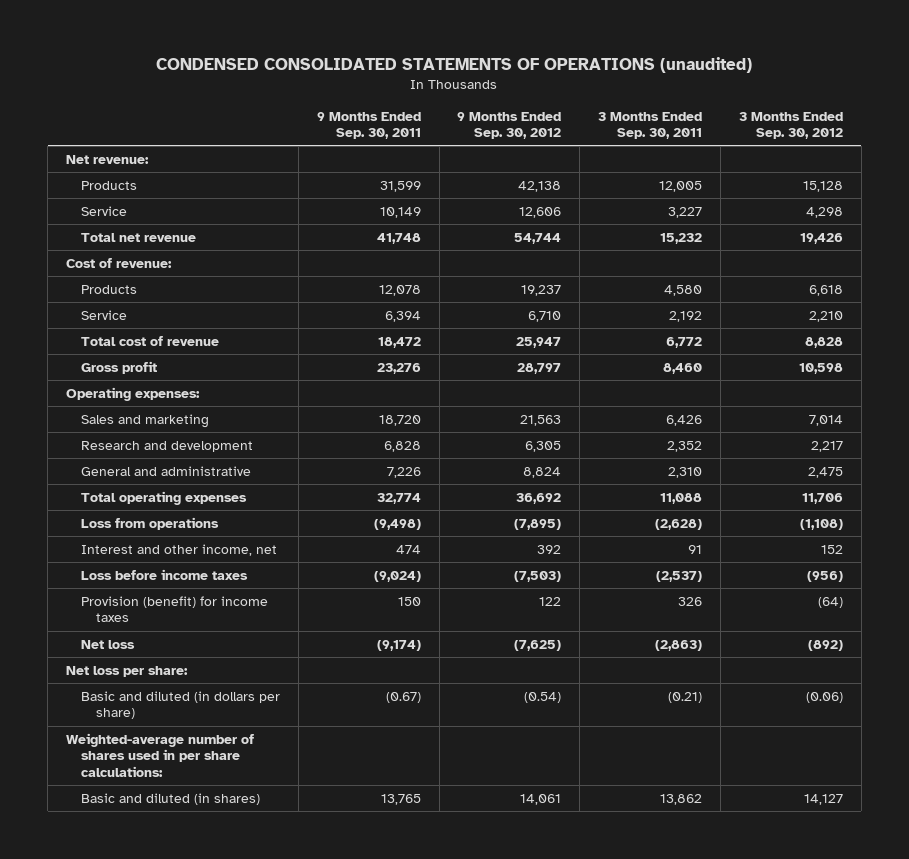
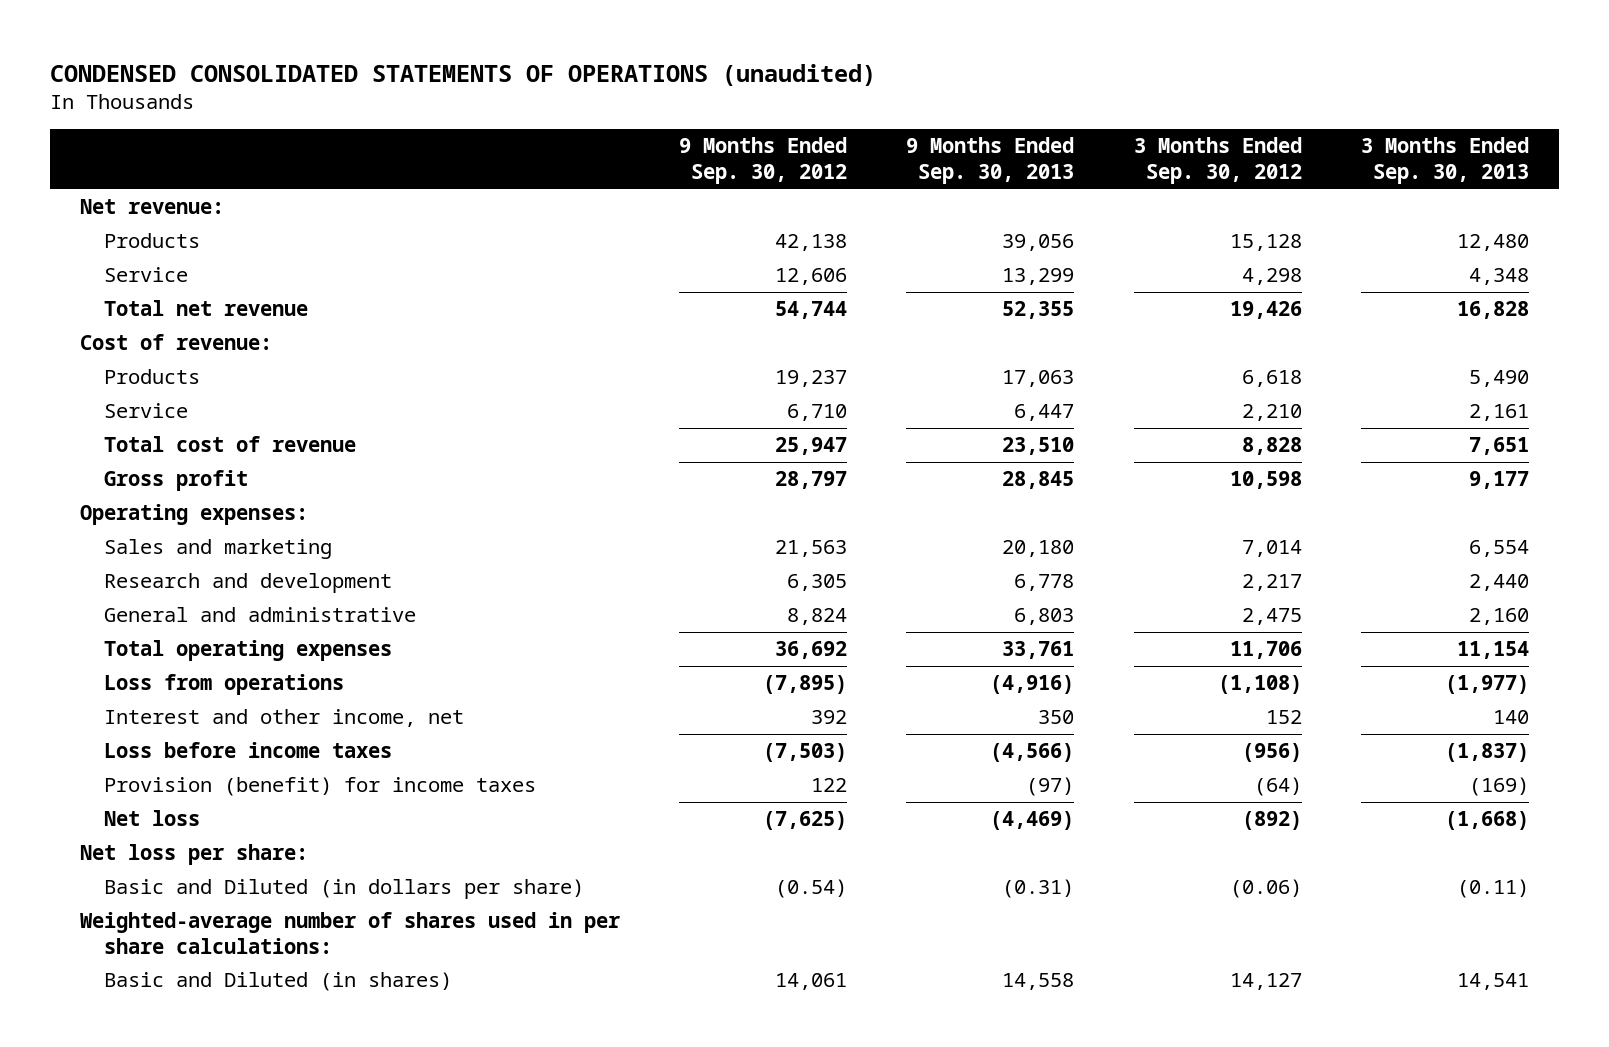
- | 9 Months Ended Sep. 30, 2011 | 9 Months Ended Sep. 30, 2012 | 3 Months Ended Sep. 30, 2011 | 3 Months Ended Sep. 30, 2012
+ | 9 Months Ended Sep. 30, 2012 | 9 Months Ended Sep. 30, 2013 | 3 Months Ended Sep. 30, 2012 | 3 Months Ended Sep. 30, 2013
- Basic and diluted (in dollars per share) | (0.67) | (0.54) | (0.21) | (0.06)
+ Basic and Diluted (in dollars per share) | (0.54) | (0.31) | (0.06) | (0.11)
- Basic and diluted (in shares) | 13,765 | 14,061 | 13,862 | 14,127
+ Basic and Diluted (in shares) | 14,061 | 14,558 | 14,127 | 14,541

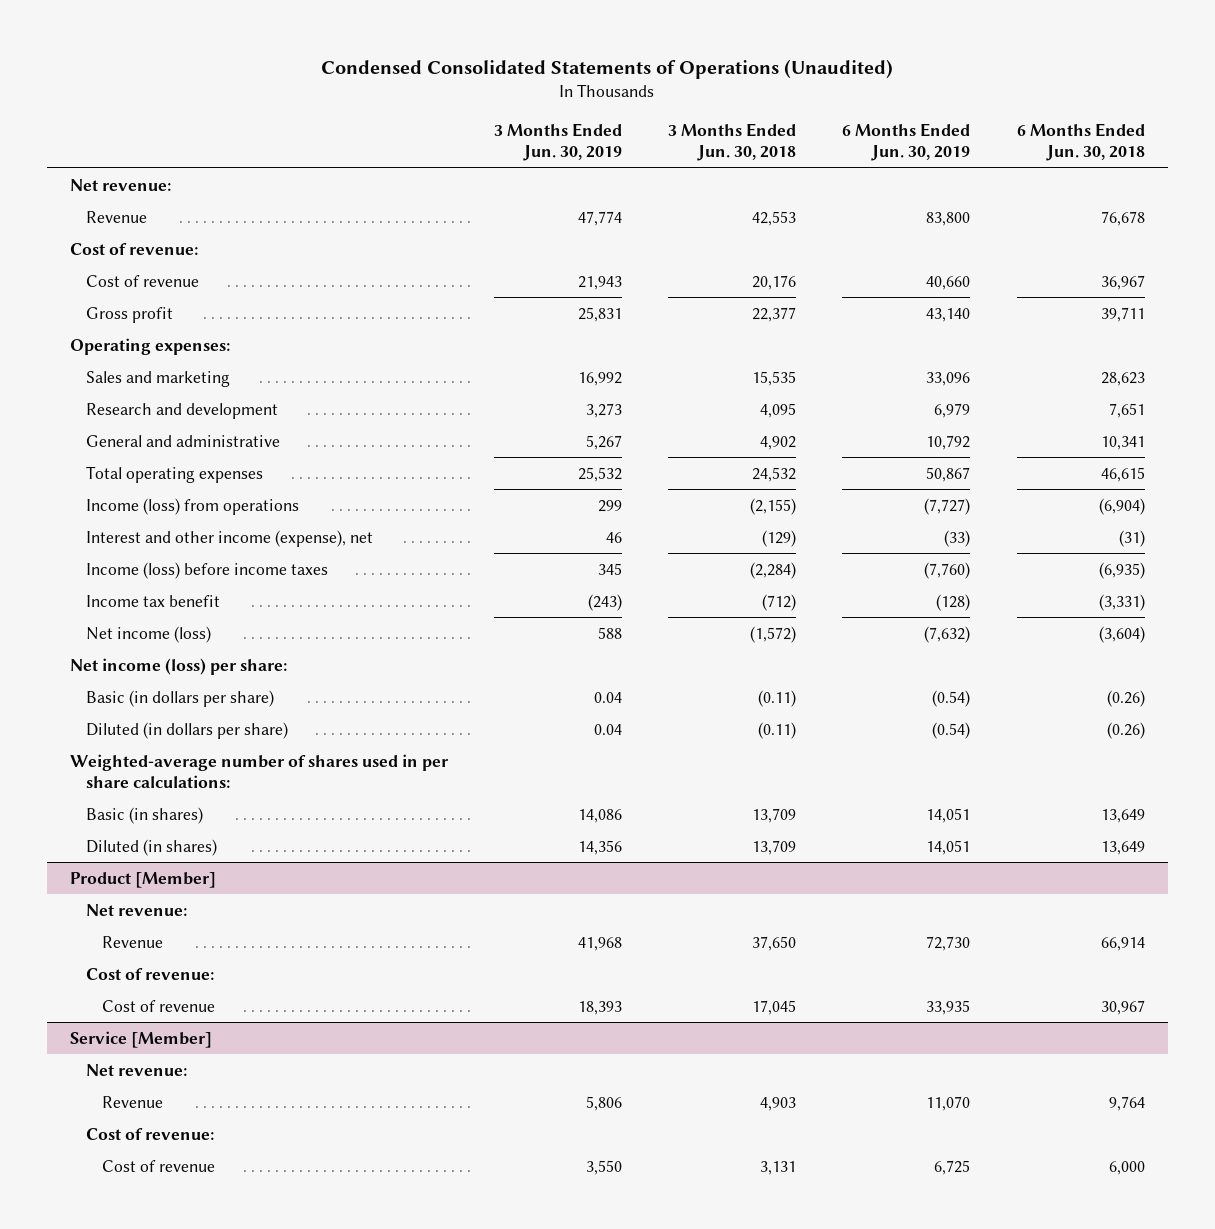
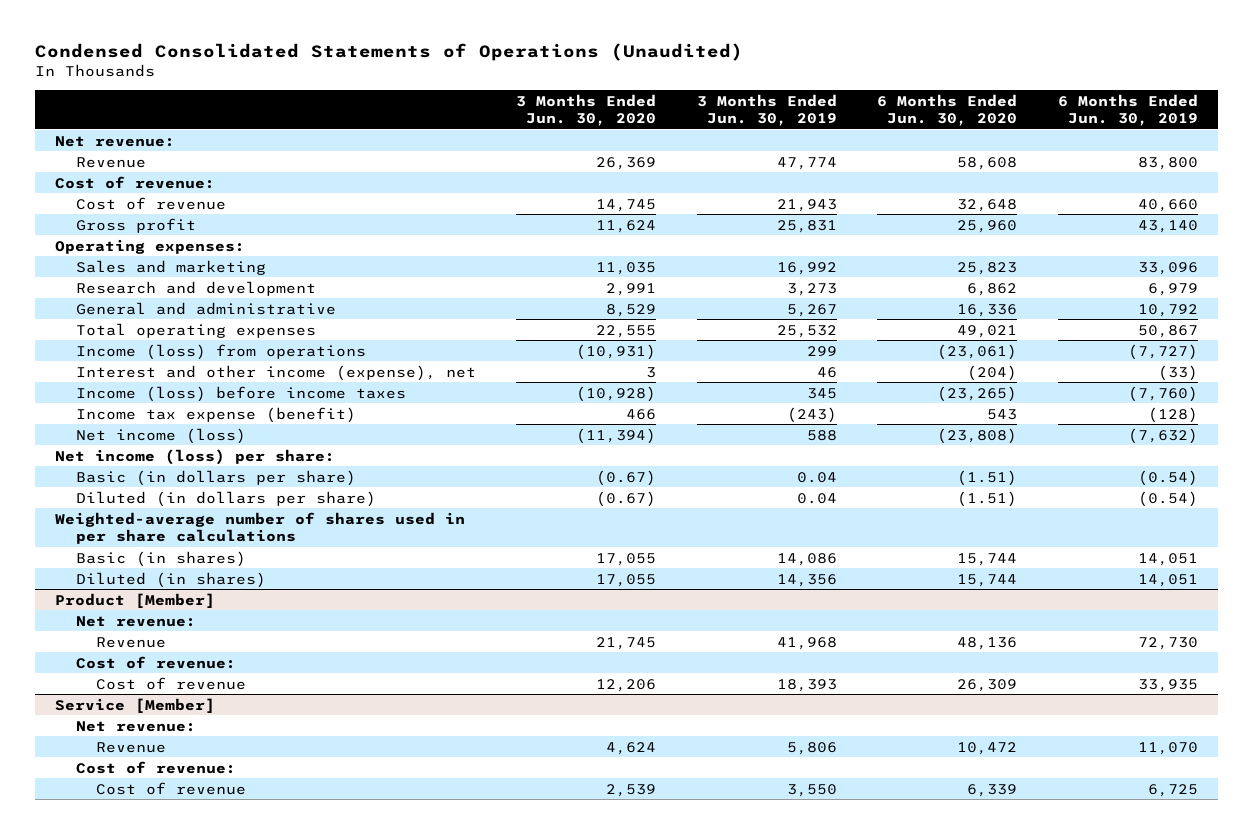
- | 3 Months Ended Jun. 30, 2019 | 3 Months Ended Jun. 30, 2018 | 6 Months Ended Jun. 30, 2019 | 6 Months Ended Jun. 30, 2018
+ | 3 Months Ended Jun. 30, 2020 | 3 Months Ended Jun. 30, 2019 | 6 Months Ended Jun. 30, 2020 | 6 Months Ended Jun. 30, 2019
- Income tax benefit | (243) | (712) | (128) | (3,331)
+ Income tax expense (benefit) | 466 | (243) | 543 | (128)
- Weighted-average number of shares used in per share calculations:
+ Weighted-average number of shares used in per share calculations

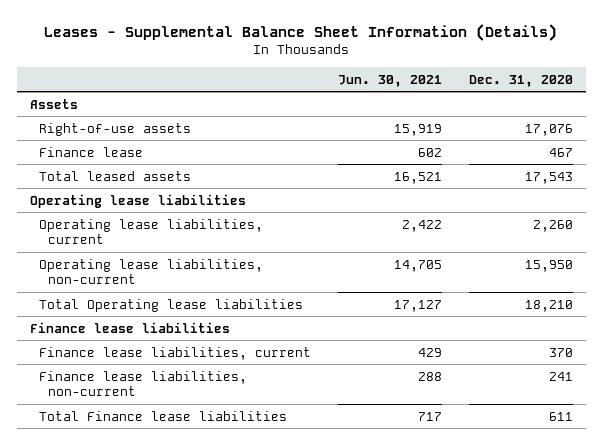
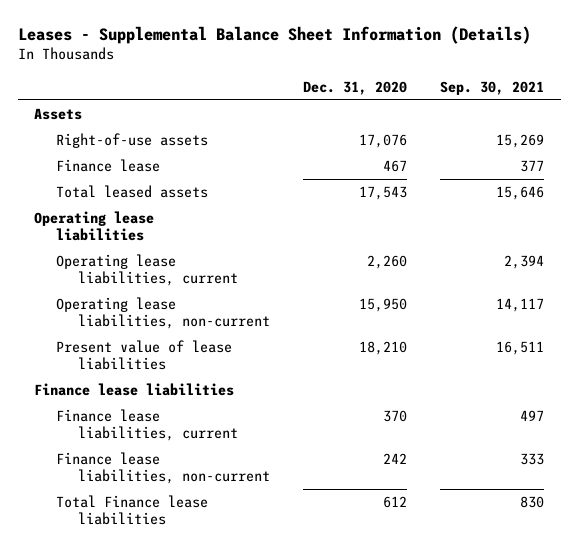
- | Jun. 30, 2021 | Dec. 31, 2020
+ | Dec. 31, 2020 | Sep. 30, 2021
- Total Operating lease liabilities | 17,127 | 18,210
+ Present value of lease liabilities | 18,210 | 16,511
- Finance lease liabilities, non-current | 288 | 241
- Total Finance lease liabilities | 717 | 611
+ Finance lease liabilities, non-current | 242 | 333
+ Total Finance lease liabilities | 612 | 830

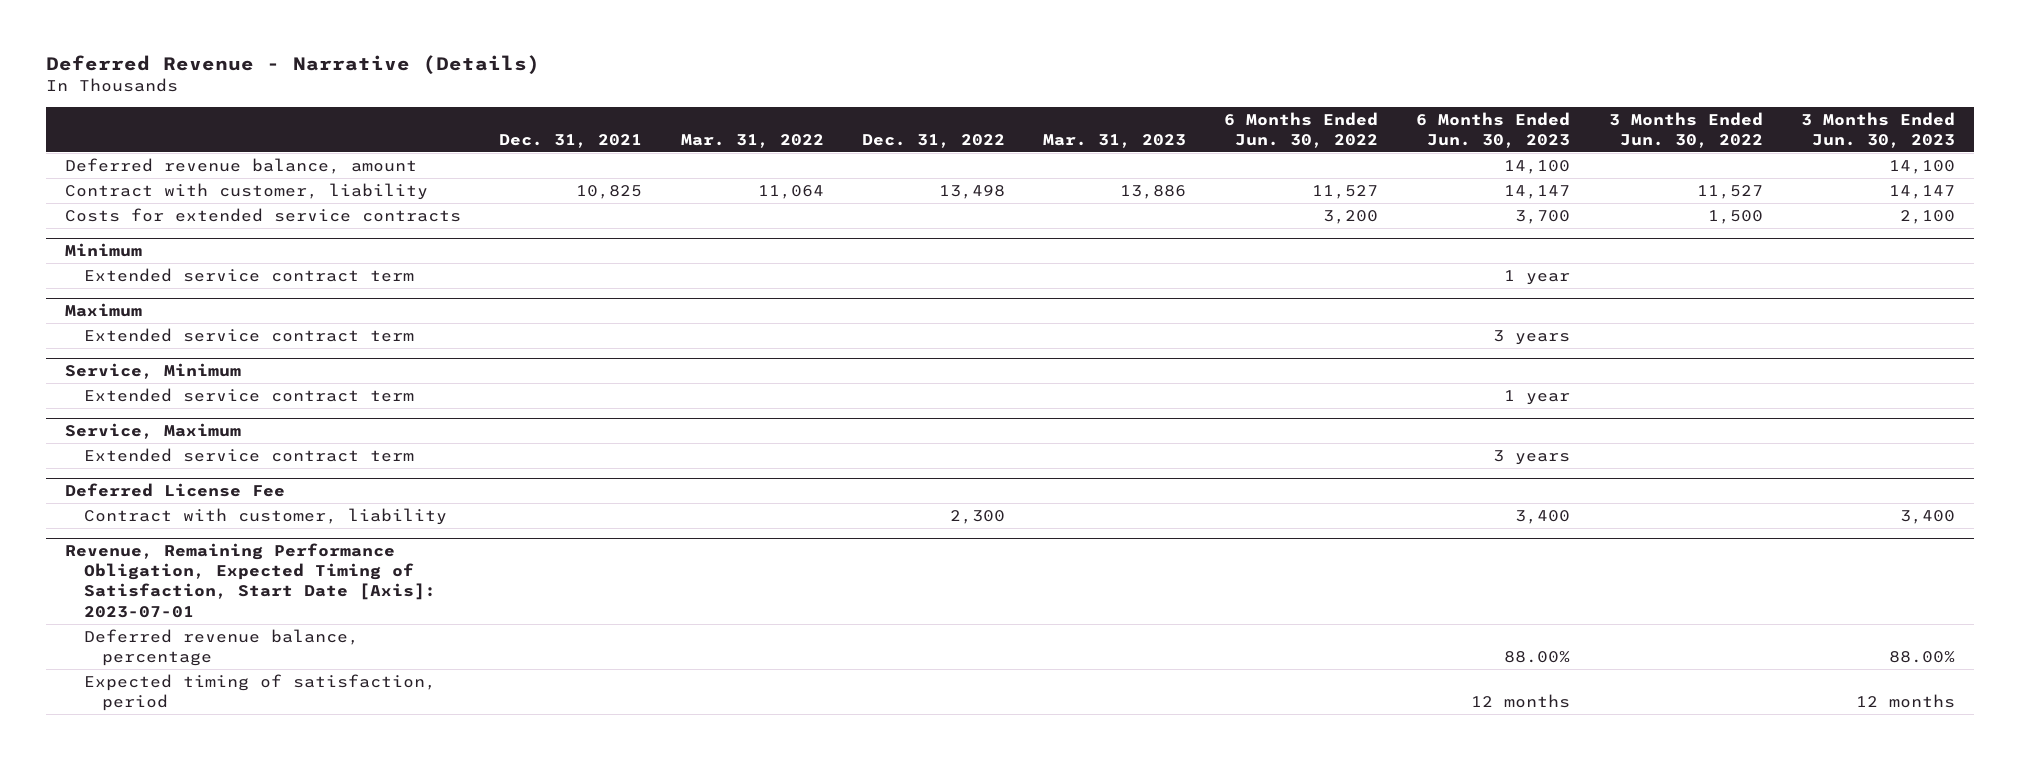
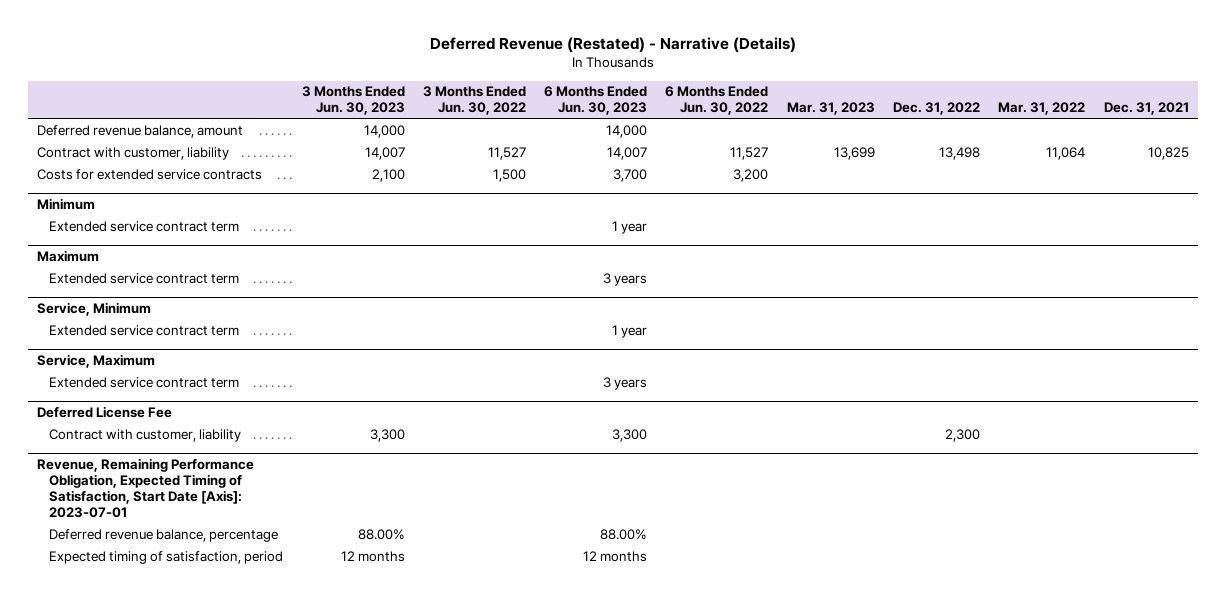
- Deferred Revenue - Narrative (Details)
+ Deferred Revenue (Restated) - Narrative (Details)
- | Dec. 31, 2021 | Mar. 31, 2022 | Dec. 31, 2022 | Mar. 31, 2023 | 6 Months Ended Jun. 30, 2022 | 6 Months Ended Jun. 30, 2023 | 3 Months Ended Jun. 30, 2022 | 3 Months Ended Jun. 30, 2023
+ | 3 Months Ended Jun. 30, 2023 | 3 Months Ended Jun. 30, 2022 | 6 Months Ended Jun. 30, 2023 | 6 Months Ended Jun. 30, 2022 | Mar. 31, 2023 | Dec. 31, 2022 | Mar. 31, 2022 | Dec. 31, 2021
- Deferred revenue balance, amount | | | | | | 14,100 | | 14,100
- Contract with customer, liability | 10,825 | 11,064 | 13,498 | 13,886 | 11,527 | 14,147 | 11,527 | 14,147
+ Deferred revenue balance, amount | 14,000 | | 14,000 | | | | |
+ Contract with customer, liability | 14,007 | 11,527 | 14,007 | 11,527 | 13,699 | 13,498 | 11,064 | 10,825
@ Deferred License Fee
- Contract with customer, liability | | | 2,300 | | | 3,400 | | 3,400
+ Contract with customer, liability | 3,300 | | 3,300 | | | 2,300 | |

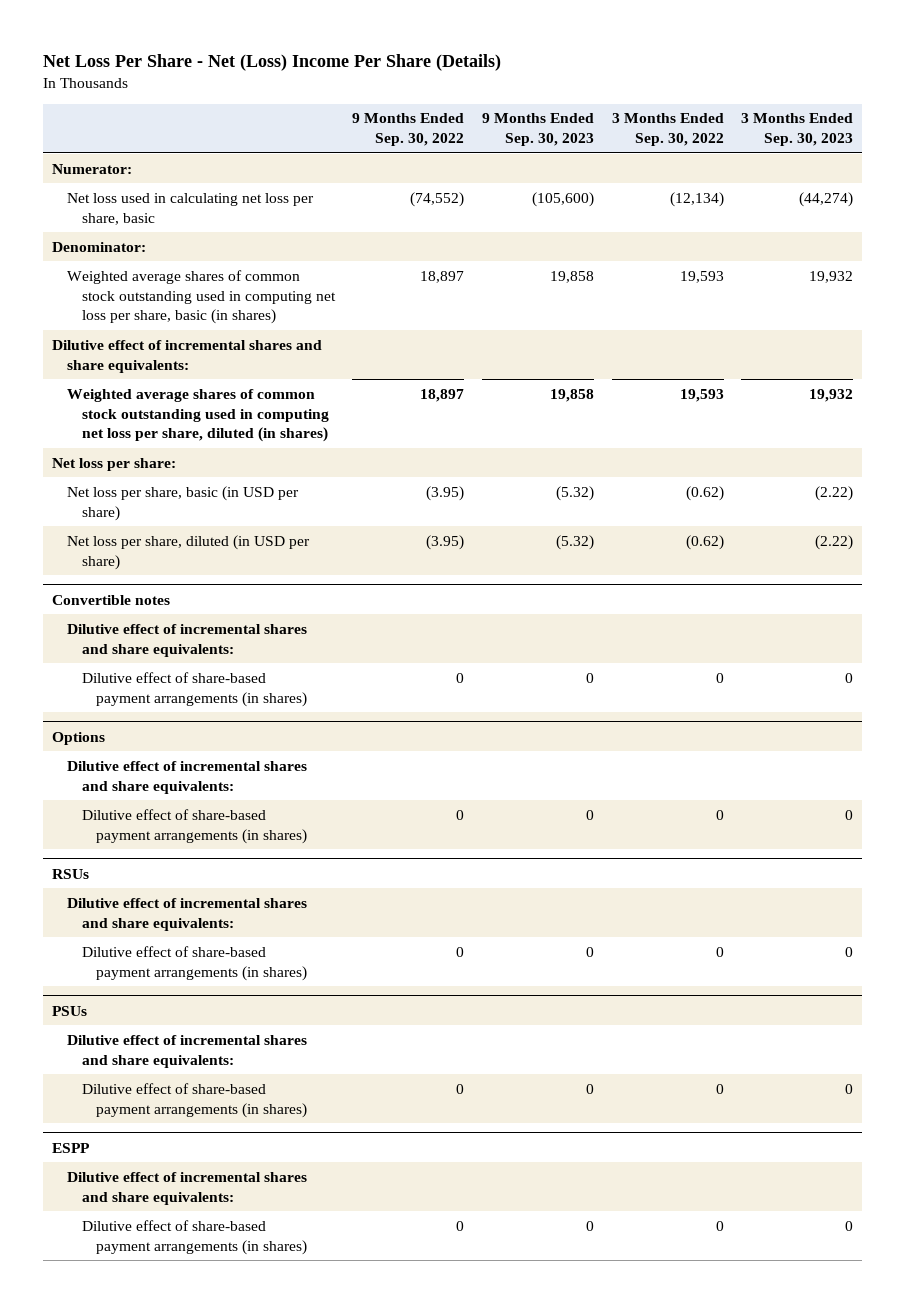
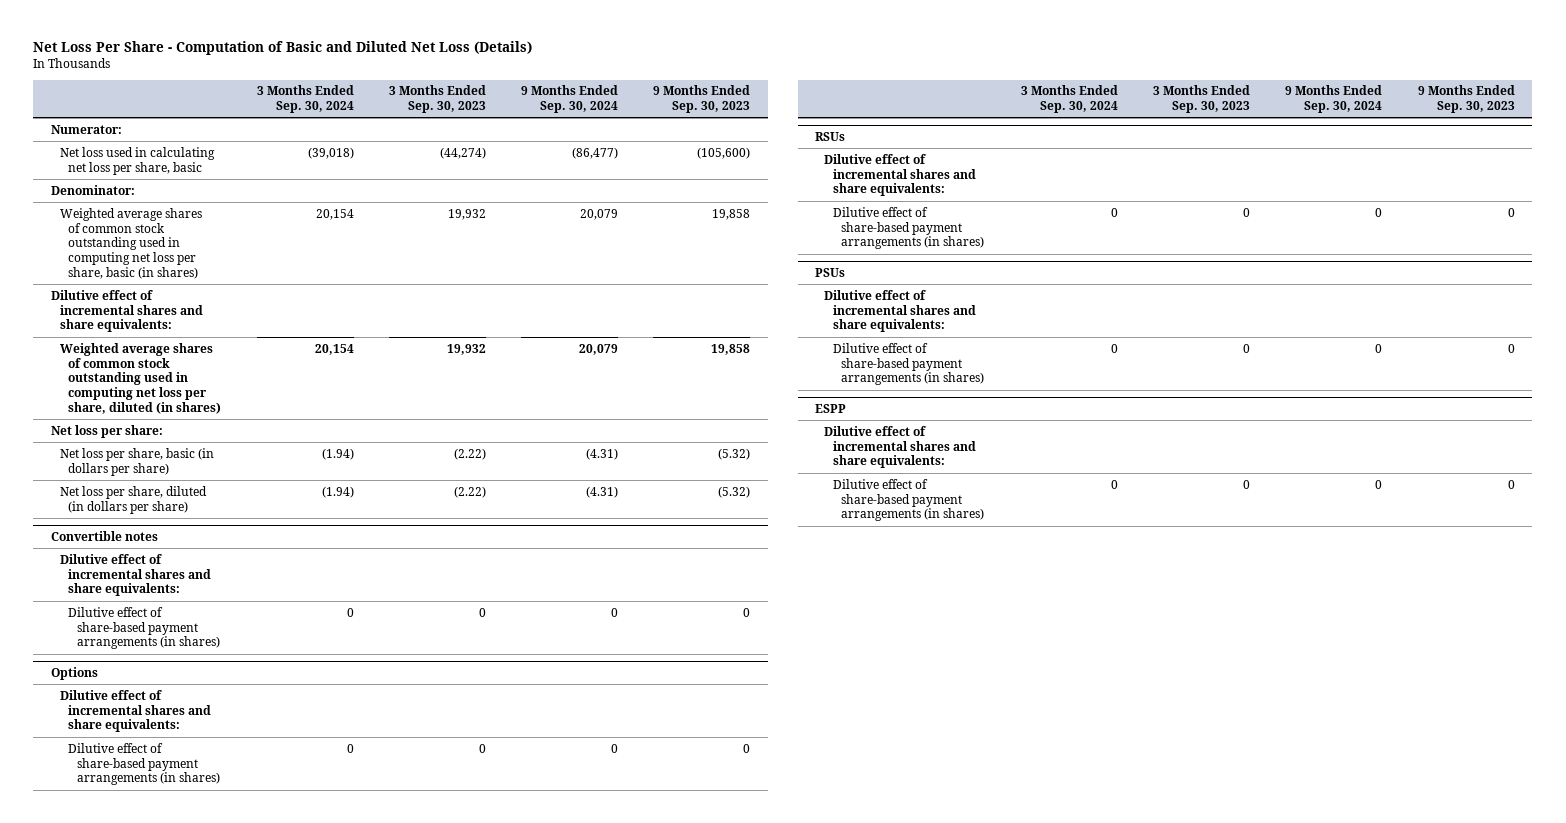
- Net Loss Per Share - Net (Loss) Income Per Share (Details)
+ Net Loss Per Share - Computation of Basic and Diluted Net Loss (Details)
- | 9 Months Ended Sep. 30, 2022 | 9 Months Ended Sep. 30, 2023 | 3 Months Ended Sep. 30, 2022 | 3 Months Ended Sep. 30, 2023
+ | 3 Months Ended Sep. 30, 2024 | 3 Months Ended Sep. 30, 2023 | 9 Months Ended Sep. 30, 2024 | 9 Months Ended Sep. 30, 2023
- Net loss per share, basic (in USD per share) | (3.95) | (5.32) | (0.62) | (2.22)
- Net loss per share, diluted (in USD per share) | (3.95) | (5.32) | (0.62) | (2.22)
+ Net loss per share, basic (in dollars per share) | (1.94) | (2.22) | (4.31) | (5.32)
+ Net loss per share, diluted (in dollars per share) | (1.94) | (2.22) | (4.31) | (5.32)

